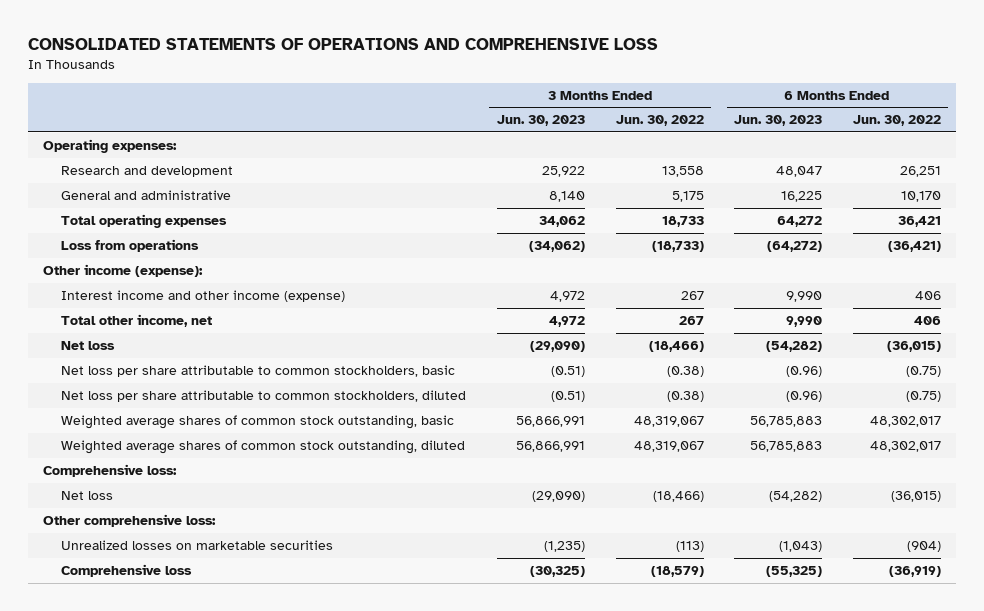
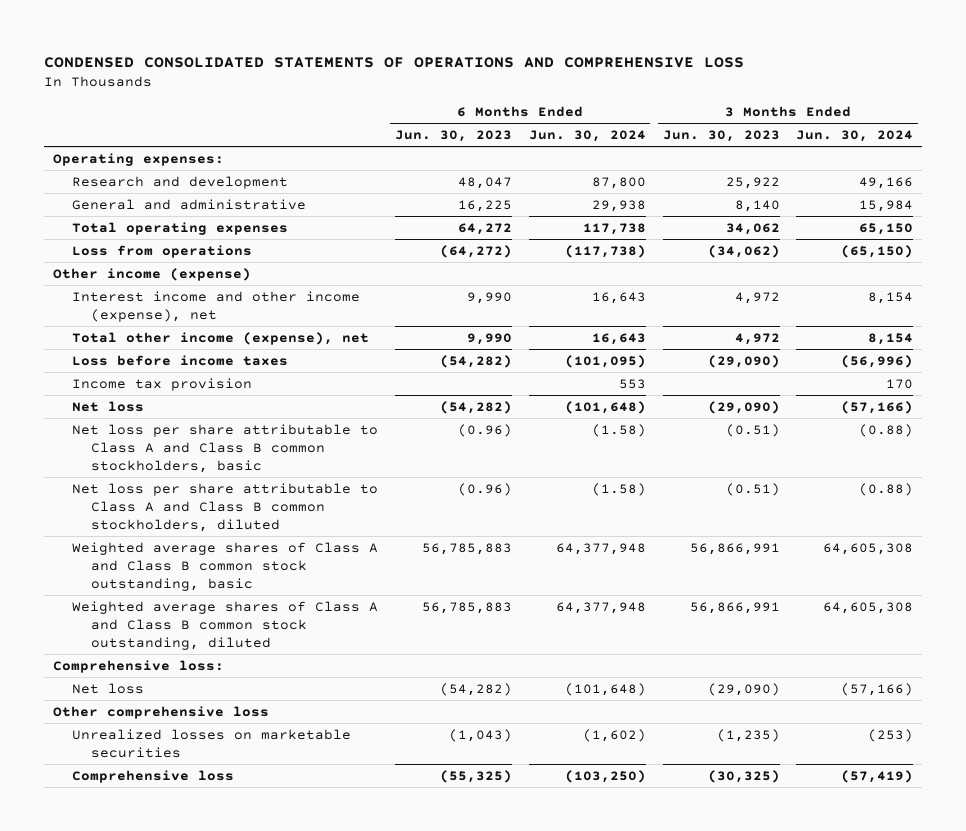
- CONSOLIDATED STATEMENTS OF OPERATIONS AND COMPREHENSIVE LOSS
+ CONDENSED CONSOLIDATED STATEMENTS OF OPERATIONS AND COMPREHENSIVE LOSS
- | 3 Months Ended Jun. 30, 2023 | 3 Months Ended Jun. 30, 2022 | 6 Months Ended Jun. 30, 2023 | 6 Months Ended Jun. 30, 2022
+ | 6 Months Ended Jun. 30, 2023 | 6 Months Ended Jun. 30, 2024 | 3 Months Ended Jun. 30, 2023 | 3 Months Ended Jun. 30, 2024
- Other income (expense):
- Interest income and other income (expense) | 4,972 | 267 | 9,990 | 406
- Total other income, net | 4,972 | 267 | 9,990 | 406
+ Other income (expense)
+ Interest income and other income (expense), net | 9,990 | 16,643 | 4,972 | 8,154
+ Total other income (expense), net | 9,990 | 16,643 | 4,972 | 8,154
+ Loss before income taxes | (54,282) | (101,095) | (29,090) | (56,996)
+ Income tax provision | | 553 | | 170
- Net loss per share attributable to common stockholders, basic | (0.51) | (0.38) | (0.96) | (0.75)
- Net loss per share attributable to common stockholders, diluted | (0.51) | (0.38) | (0.96) | (0.75)
- Weighted average shares of common stock outstanding, basic | 56,866,991 | 48,319,067 | 56,785,883 | 48,302,017
- Weighted average shares of common stock outstanding, diluted | 56,866,991 | 48,319,067 | 56,785,883 | 48,302,017
+ Net loss per share attributable to Class A and Class B common stockholders, basic | (0.96) | (1.58) | (0.51) | (0.88)
+ Net loss per share attributable to Class A and Class B common stockholders, diluted | (0.96) | (1.58) | (0.51) | (0.88)
+ Weighted average shares of Class A and Class B common stock outstanding, basic | 56,785,883 | 64,377,948 | 56,866,991 | 64,605,308
+ Weighted average shares of Class A and Class B common stock outstanding, diluted | 56,785,883 | 64,377,948 | 56,866,991 | 64,605,308
- Other comprehensive loss:
+ Other comprehensive loss

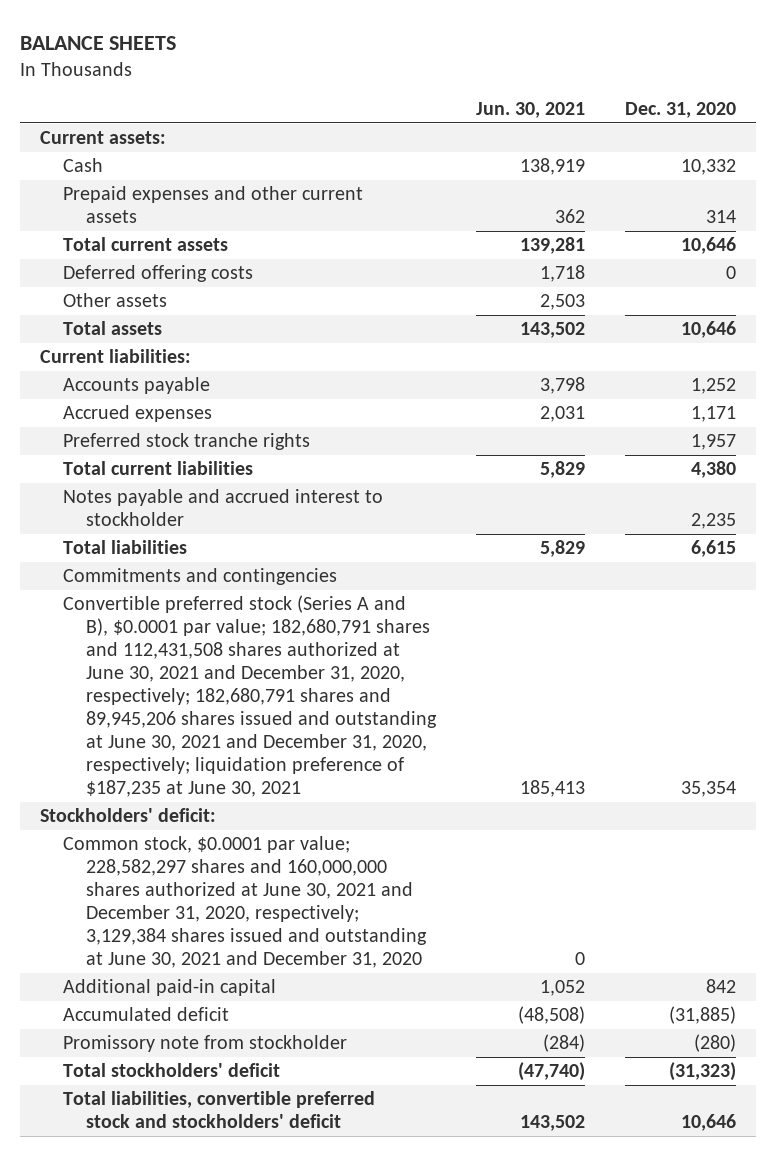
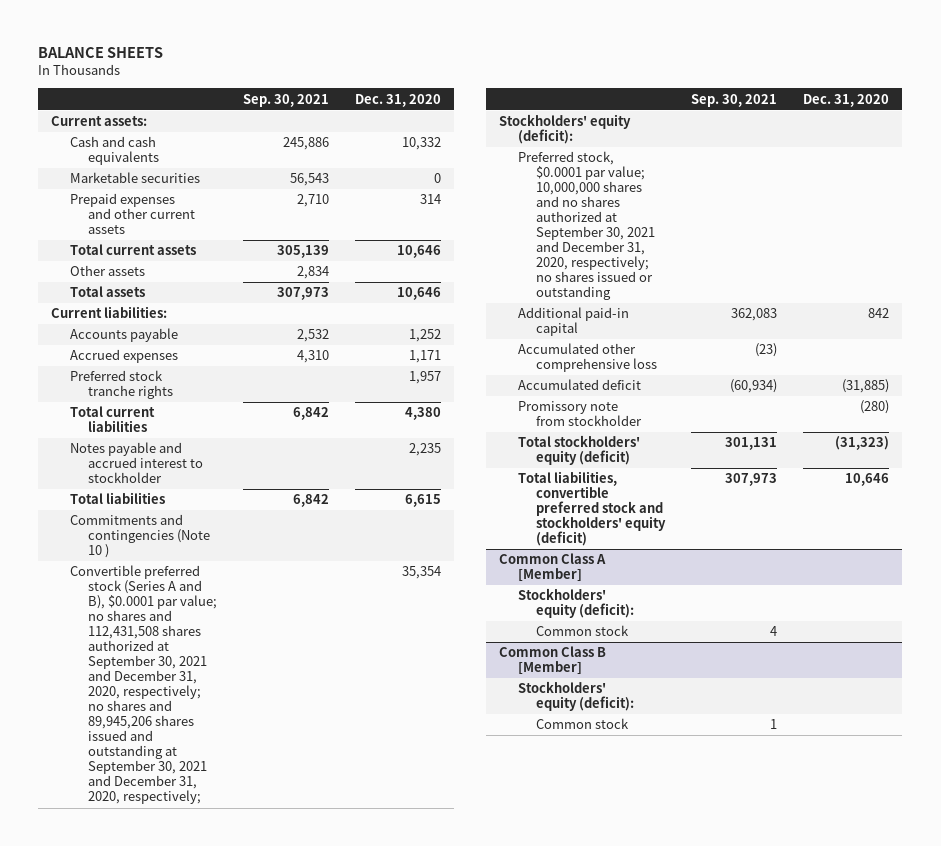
- | Jun. 30, 2021 | Dec. 31, 2020
+ | Sep. 30, 2021 | Dec. 31, 2020
- Cash | 138,919 | 10,332
+ Cash and cash equivalents | 245,886 | 10,332
+ Marketable securities | 56,543 | 0
- Deferred offering costs | 1,718 | 0
- Commitments and contingencies
- Convertible preferred stock (Series A and B), $0.0001 par value; 182,680,791 shares and 112,431,508 shares authorized at June 30, 2021 and December 31, 2020, respectively; 182,680,791 shares and 89,945,206 shares issued and outstanding at June 30, 2021 and December 31, 2020, respectively; liquidation preference of $187,235 at June 30, 2021 | 185,413 | 35,354
- Stockholders' deficit:
- Common stock, $0.0001 par value; 228,582,297 shares and 160,000,000 shares authorized at June 30, 2021 and December 31, 2020, respectively; 3,129,384 shares issued and outstanding at June 30, 2021 and December 31, 2020 | 0 |
+ Commitments and contingencies (Note 10 )
+ Convertible preferred stock (Series A and B), $0.0001 par value; no shares and 112,431,508 shares authorized at September 30, 2021 and December 31, 2020, respectively; no shares and 89,945,206 shares issued and outstanding at September 30, 2021 and December 31, 2020, respectively; | | 35,354
+ Stockholders' equity (deficit):
+ Preferred stock, $0.0001 par value; 10,000,000 shares and no shares authorized at September 30, 2021 and December 31, 2020, respectively; no shares issued or outstanding
+ Accumulated other comprehensive loss | (23) |
- Total stockholders' deficit | (47,740) | (31,323)
- Total liabilities, convertible preferred stock and stockholders' deficit | 143,502 | 10,646
+ Total stockholders' equity (deficit) | 301,131 | (31,323)
+ Total liabilities, convertible preferred stock and stockholders' equity (deficit) | 307,973 | 10,646
+ Common Class A [Member]
+ Stockholders' equity (deficit):
+ Common stock | 4 |
+ Common Class B [Member]
+ Stockholders' equity (deficit):
+ Common stock | 1 |

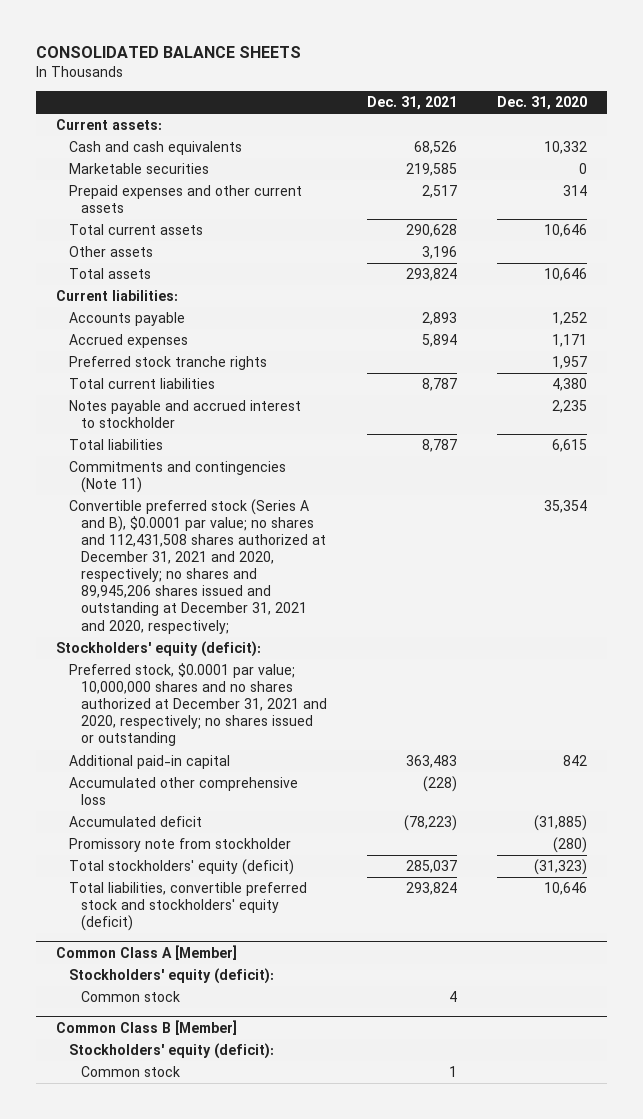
- BALANCE SHEETS
+ CONSOLIDATED BALANCE SHEETS
- | Sep. 30, 2021 | Dec. 31, 2020
+ | Dec. 31, 2021 | Dec. 31, 2020
- Commitments and contingencies (Note 10 )
- Convertible preferred stock (Series A and B), $0.0001 par value; no shares and 112,431,508 shares authorized at September 30, 2021 and December 31, 2020, respectively; no shares and 89,945,206 shares issued and outstanding at September 30, 2021 and December 31, 2020, respectively; | | 35,354
+ Commitments and contingencies (Note 11)
+ Convertible preferred stock (Series A and B), $0.0001 par value; no shares and 112,431,508 shares authorized at December 31, 2021 and 2020, respectively; no shares and 89,945,206 shares issued and outstanding at December 31, 2021 and 2020, respectively; | | 35,354
- Preferred stock, $0.0001 par value; 10,000,000 shares and no shares authorized at September 30, 2021 and December 31, 2020, respectively; no shares issued or outstanding
+ Preferred stock, $0.0001 par value; 10,000,000 shares and no shares authorized at December 31, 2021 and 2020, respectively; no shares issued or outstanding

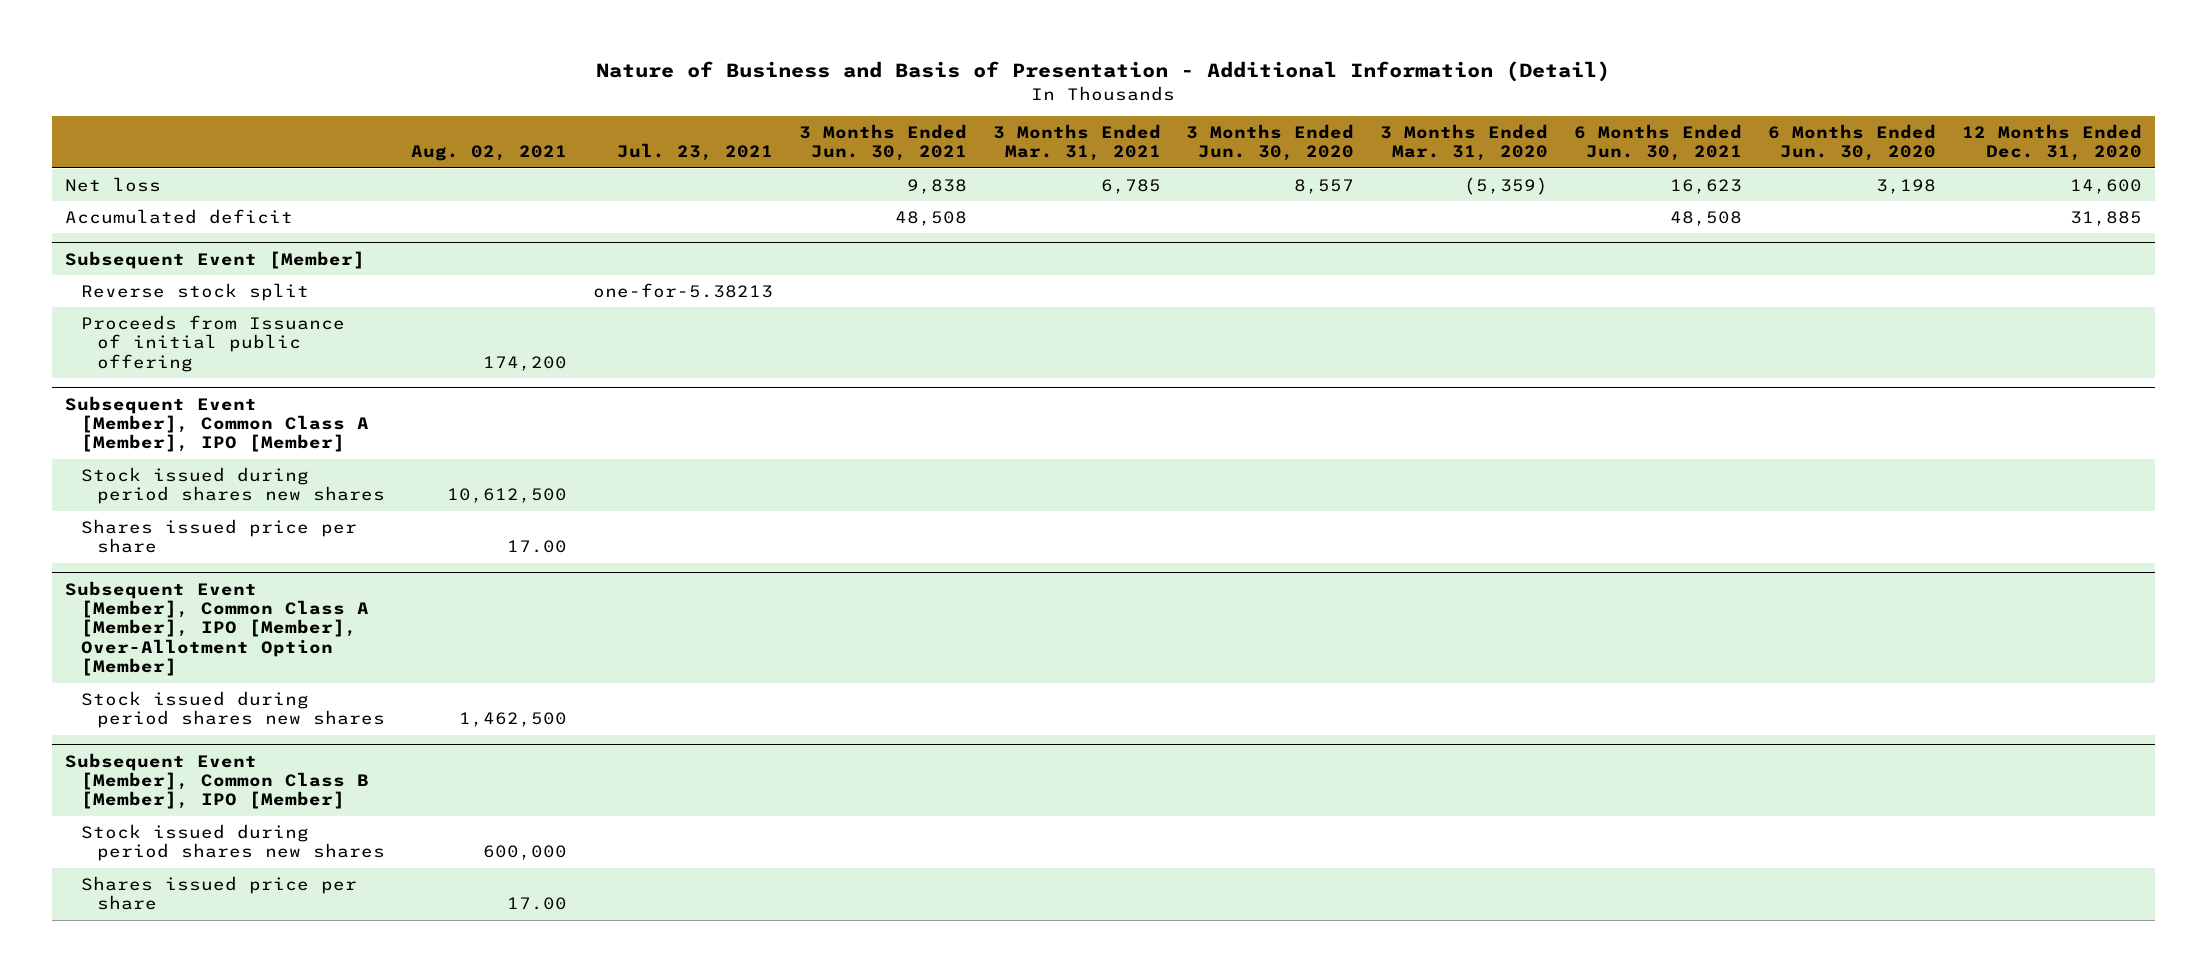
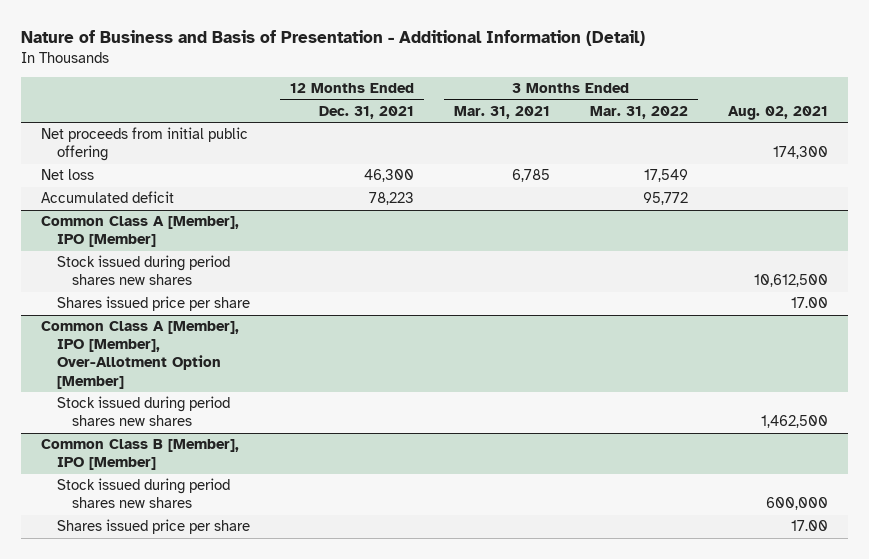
- | Aug. 02, 2021 | Jul. 23, 2021 | 3 Months Ended Jun. 30, 2021 | 3 Months Ended Mar. 31, 2021 | 3 Months Ended Jun. 30, 2020 | 3 Months Ended Mar. 31, 2020 | 6 Months Ended Jun. 30, 2021 | 6 Months Ended Jun. 30, 2020 | 12 Months Ended Dec. 31, 2020
+ | 12 Months Ended Dec. 31, 2021 | 3 Months Ended Mar. 31, 2021 | 3 Months Ended Mar. 31, 2022 | Aug. 02, 2021
+ Net proceeds from initial public offering | | | | 174,300
- Subsequent Event [Member]
- Reverse stock split | | one-for-5.38213 | | | | | | |
- Proceeds from Issuance of initial public offering | 174,200 | | | | | | | |
- Subsequent Event [Member], Common Class A [Member], IPO [Member]
+ Common Class A [Member], IPO [Member]
- Subsequent Event [Member], Common Class A [Member], IPO [Member], Over-Allotment Option [Member]
+ Common Class A [Member], IPO [Member], Over-Allotment Option [Member]
- Subsequent Event [Member], Common Class B [Member], IPO [Member]
+ Common Class B [Member], IPO [Member]

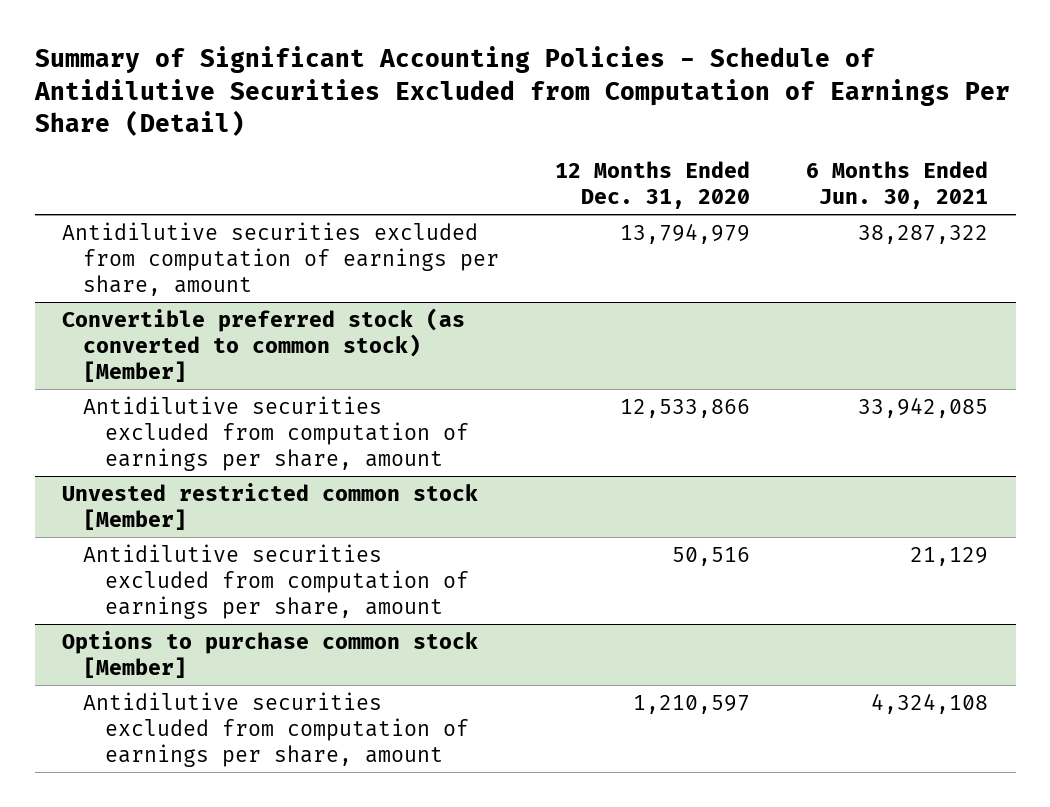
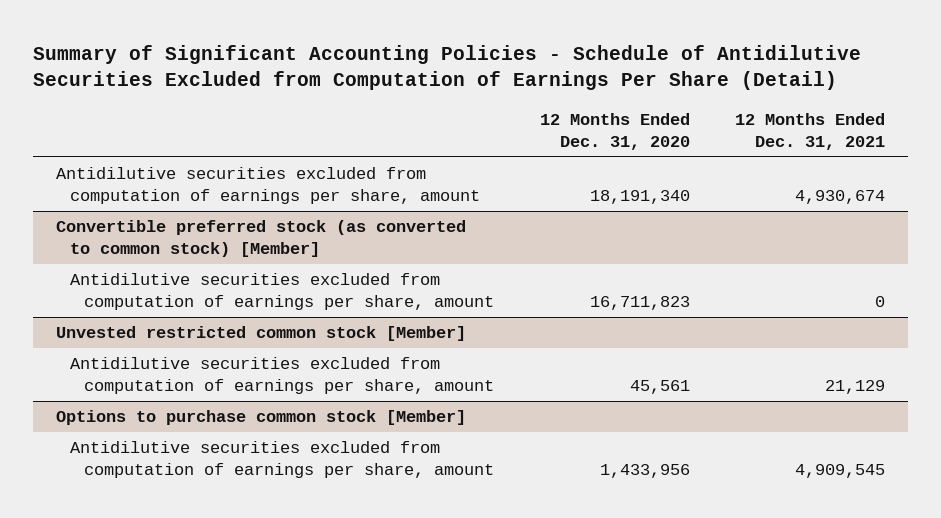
- | 12 Months Ended Dec. 31, 2020 | 6 Months Ended Jun. 30, 2021
+ | 12 Months Ended Dec. 31, 2020 | 12 Months Ended Dec. 31, 2021
- Antidilutive securities excluded from computation of earnings per share, amount | 13,794,979 | 38,287,322
+ Antidilutive securities excluded from computation of earnings per share, amount | 18,191,340 | 4,930,674
@ Convertible preferred stock (as converted to common stock) [Member]
- Antidilutive securities excluded from computation of earnings per share, amount | 12,533,866 | 33,942,085
+ Antidilutive securities excluded from computation of earnings per share, amount | 16,711,823 | 0
@ Unvested restricted common stock [Member]
- Antidilutive securities excluded from computation of earnings per share, amount | 50,516 | 21,129
+ Antidilutive securities excluded from computation of earnings per share, amount | 45,561 | 21,129
@ Options to purchase common stock [Member]
- Antidilutive securities excluded from computation of earnings per share, amount | 1,210,597 | 4,324,108
+ Antidilutive securities excluded from computation of earnings per share, amount | 1,433,956 | 4,909,545

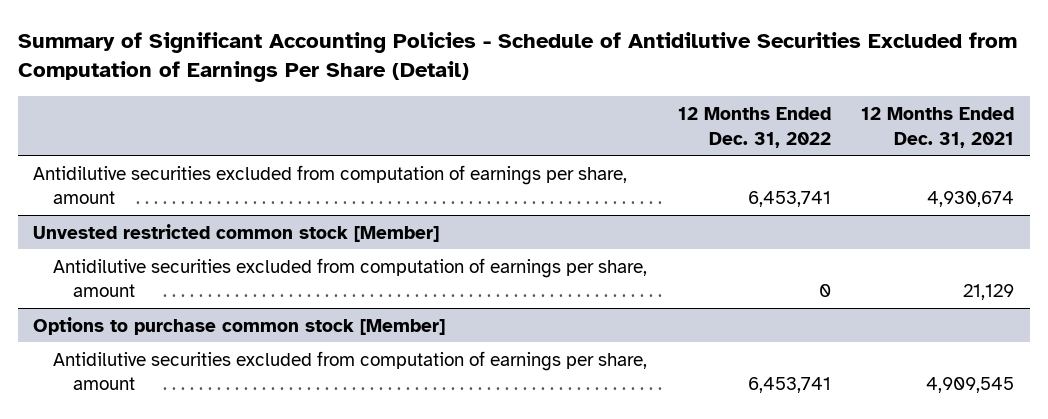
- | 12 Months Ended Dec. 31, 2020 | 12 Months Ended Dec. 31, 2021
+ | 12 Months Ended Dec. 31, 2022 | 12 Months Ended Dec. 31, 2021
- Convertible preferred stock (as converted to common stock) [Member]
- Antidilutive securities excluded from computation of earnings per share, amount | 16,711,823 | 0

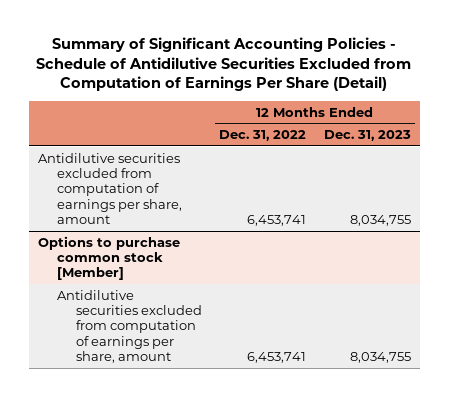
- | 12 Months Ended Dec. 31, 2022 | 12 Months Ended Dec. 31, 2021
+ | 12 Months Ended Dec. 31, 2022 | 12 Months Ended Dec. 31, 2023
- Unvested restricted common stock [Member]
- Antidilutive securities excluded from computation of earnings per share, amount | 0 | 21,129

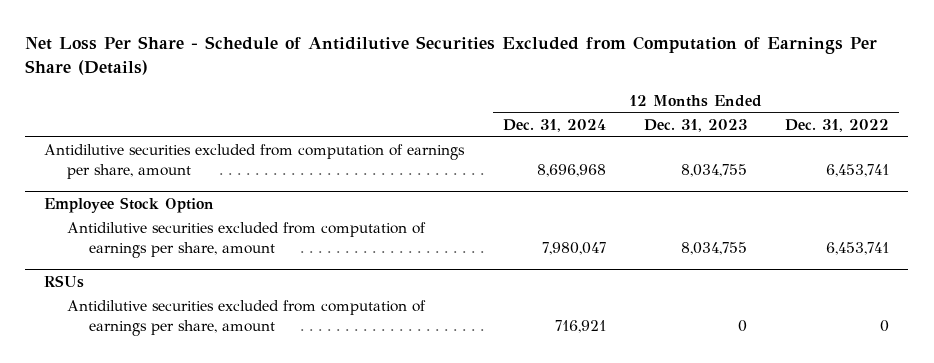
- Summary of Significant Accounting Policies - Schedule of Antidilutive Securities Excluded from Computation of Earnings Per Share (Detail)
+ Net Loss Per Share - Schedule of Antidilutive Securities Excluded from Computation of Earnings Per Share (Details)
- | 12 Months Ended Dec. 31, 2022 | 12 Months Ended Dec. 31, 2023
+ | 12 Months Ended Dec. 31, 2024 | 12 Months Ended Dec. 31, 2023 | 12 Months Ended Dec. 31, 2022
- Options to purchase common stock [Member]
+ Employee Stock Option
+ RSUs
+ Antidilutive securities excluded from computation of earnings per share, amount | 716,921 | 0 | 0

